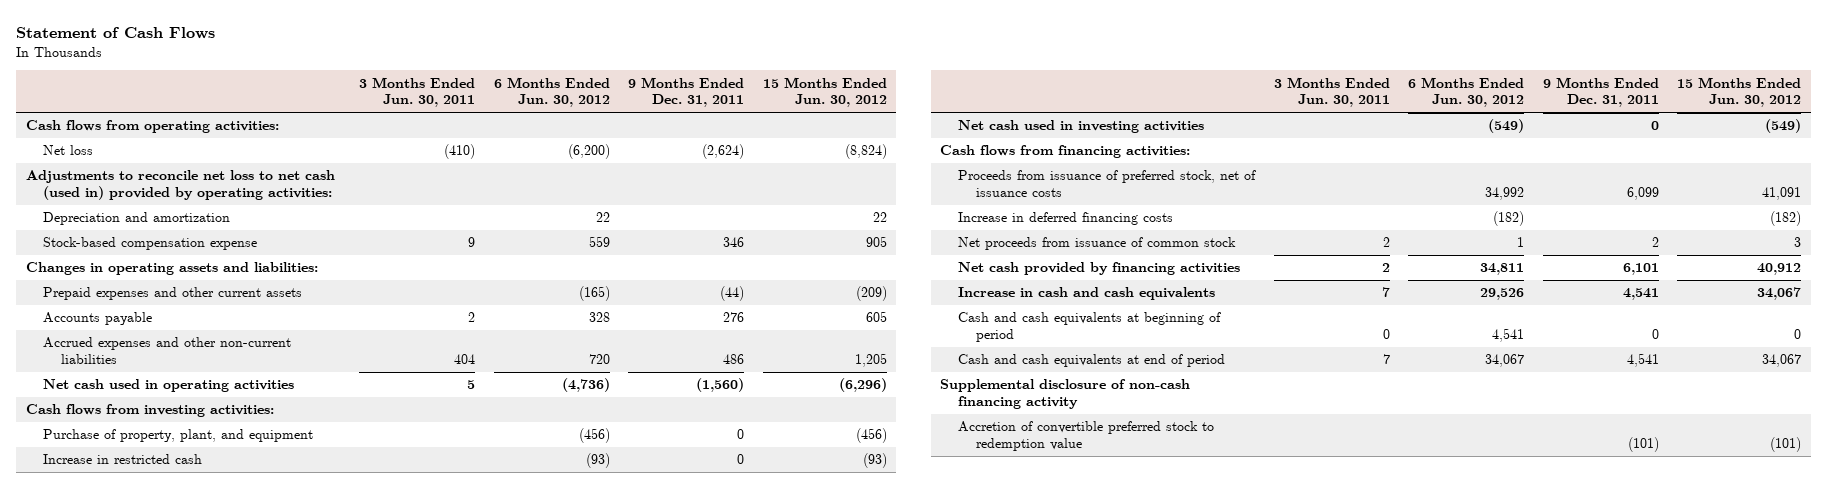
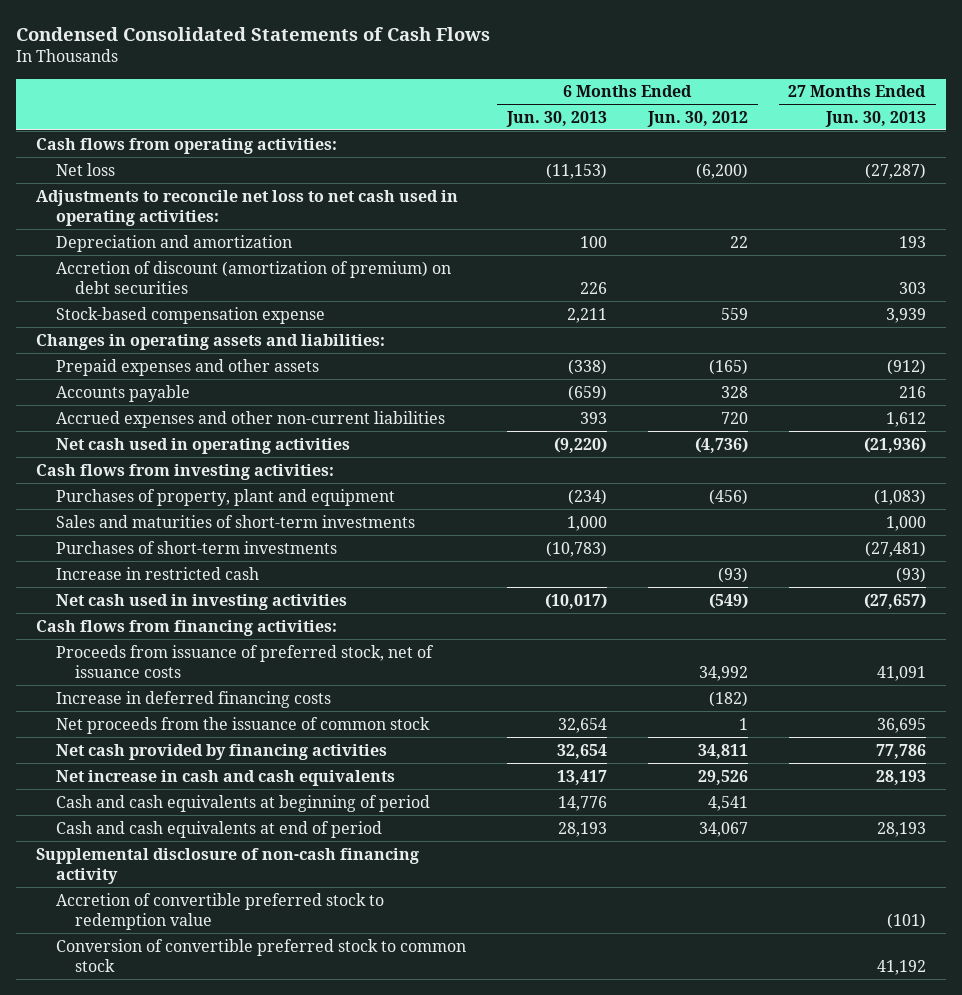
- Statement of Cash Flows
+ Condensed Consolidated Statements of Cash Flows
- | 3 Months Ended Jun. 30, 2011 | 6 Months Ended Jun. 30, 2012 | 9 Months Ended Dec. 31, 2011 | 15 Months Ended Jun. 30, 2012
+ | 6 Months Ended Jun. 30, 2013 | 6 Months Ended Jun. 30, 2012 | 27 Months Ended Jun. 30, 2013
- Adjustments to reconcile net loss to net cash (used in) provided by operating activities:
+ Adjustments to reconcile net loss to net cash used in operating activities:
+ Accretion of discount (amortization of premium) on debt securities | 226 | | 303
- Prepaid expenses and other current assets | | (165) | (44) | (209)
+ Prepaid expenses and other assets | (338) | (165) | (912)
- Purchase of property, plant, and equipment | | (456) | 0 | (456)
+ Purchases of property, plant and equipment | (234) | (456) | (1,083)
+ Sales and maturities of short-term investments | 1,000 | | 1,000
+ Purchases of short-term investments | (10,783) | | (27,481)
- Net proceeds from issuance of common stock | 2 | 1 | 2 | 3
+ Net proceeds from the issuance of common stock | 32,654 | 1 | 36,695
- Increase in cash and cash equivalents | 7 | 29,526 | 4,541 | 34,067
+ Net increase in cash and cash equivalents | 13,417 | 29,526 | 28,193
+ Conversion of convertible preferred stock to common stock | | | 41,192

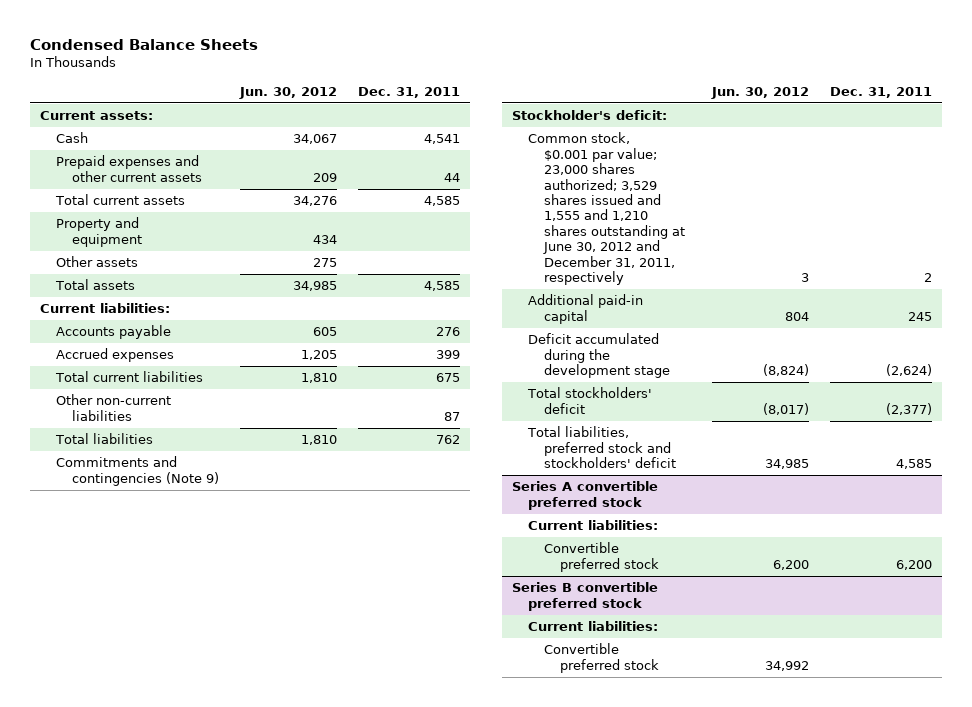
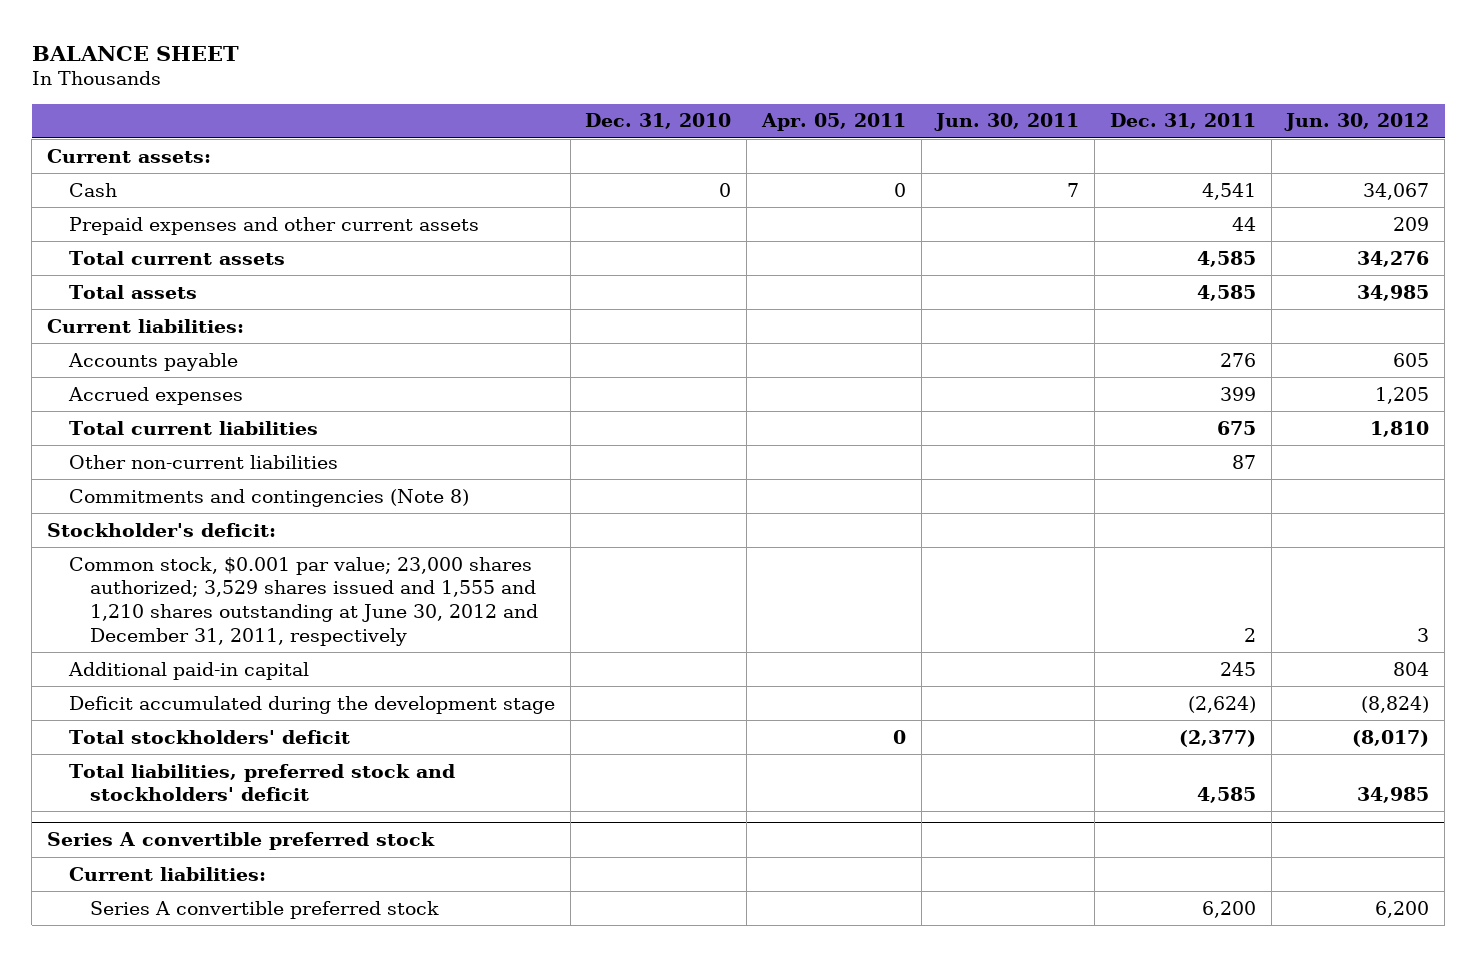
- Condensed Balance Sheets
+ BALANCE SHEET
- | Jun. 30, 2012 | Dec. 31, 2011
+ | Dec. 31, 2010 | Apr. 05, 2011 | Jun. 30, 2011 | Dec. 31, 2011 | Jun. 30, 2012
- Property and equipment | 434 |
- Other assets | 275 |
- Total liabilities | 1,810 | 762
- Commitments and contingencies (Note 9)
+ Commitments and contingencies (Note 8)
@ Series A convertible preferred stock
- Convertible preferred stock | 6,200 | 6,200
- Series B convertible preferred stock
- Current liabilities:
- Convertible preferred stock | 34,992 |
@ Series A convertible preferred stock
+ Series A convertible preferred stock | | | | 6,200 | 6,200

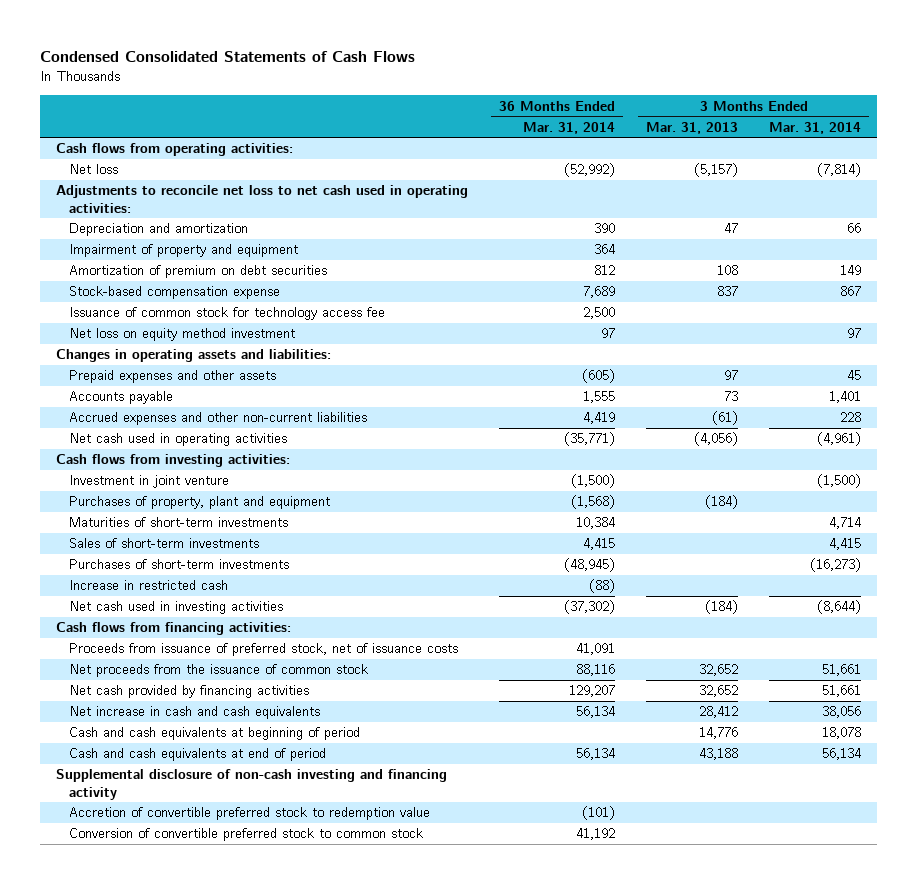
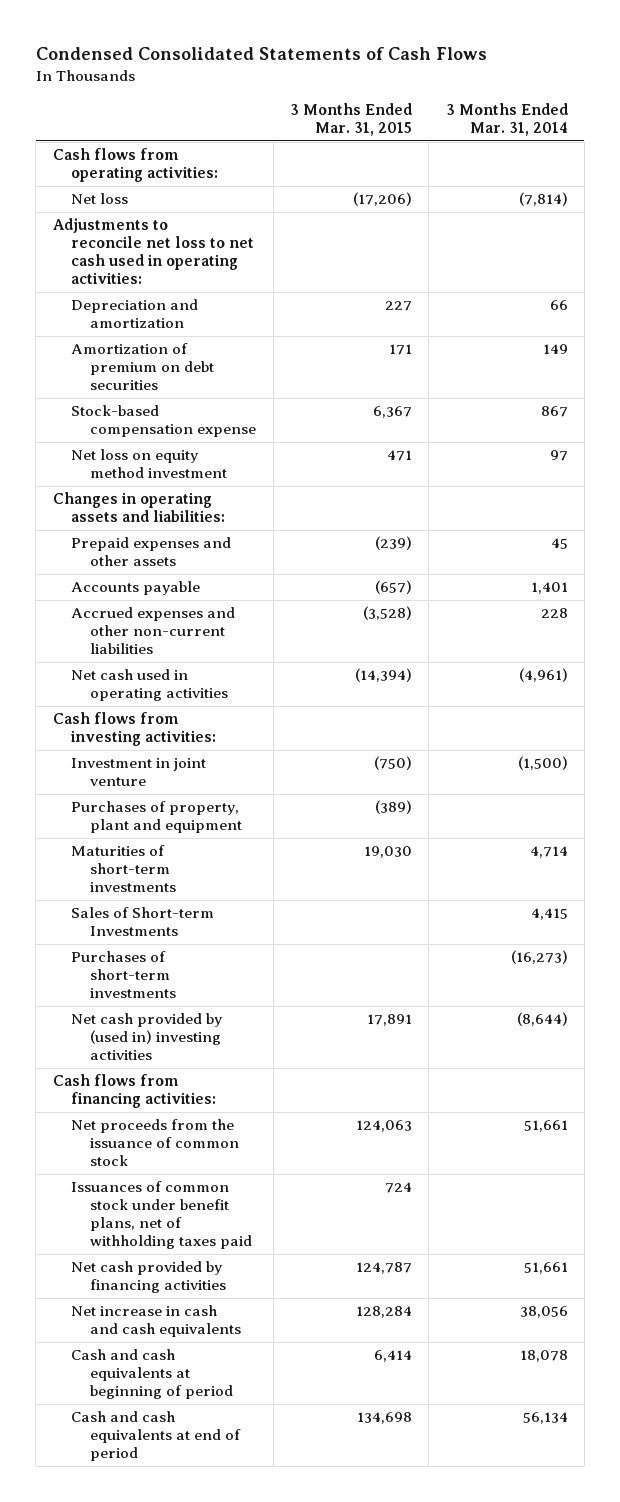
- | 36 Months Ended Mar. 31, 2014 | 3 Months Ended Mar. 31, 2013 | 3 Months Ended Mar. 31, 2014
+ | 3 Months Ended Mar. 31, 2015 | 3 Months Ended Mar. 31, 2014
- Impairment of property and equipment | 364 | |
- Issuance of common stock for technology access fee | 2,500 | |
- Sales of short-term investments | 4,415 | | 4,415
+ Sales of Short-term Investments | | 4,415
- Increase in restricted cash | (88) | |
- Net cash used in investing activities | (37,302) | (184) | (8,644)
+ Net cash provided by (used in) investing activities | 17,891 | (8,644)
- Proceeds from issuance of preferred stock, net of issuance costs | 41,091 | |
+ Issuances of common stock under benefit plans, net of withholding taxes paid | 724 |
- Supplemental disclosure of non-cash investing and financing activity
- Accretion of convertible preferred stock to redemption value | (101) | |
- Conversion of convertible preferred stock to common stock | 41,192 | |

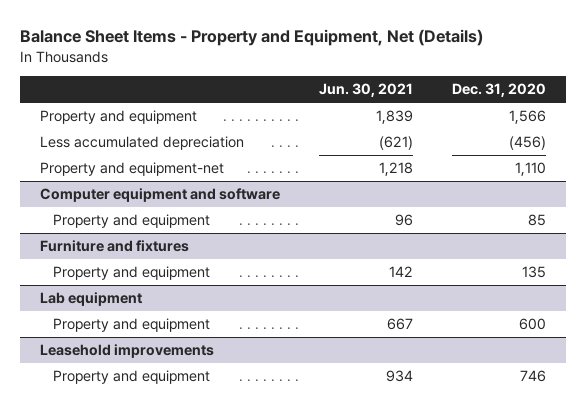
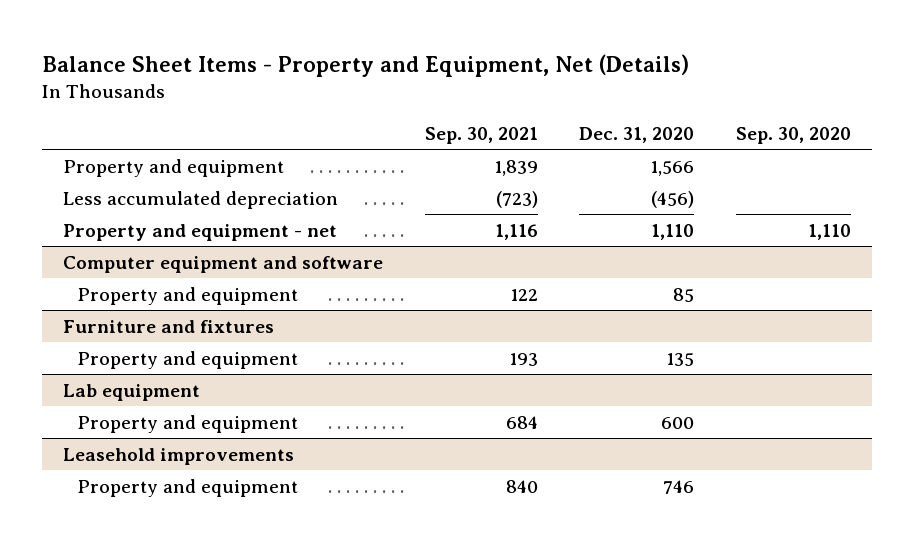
- | Jun. 30, 2021 | Dec. 31, 2020
+ | Sep. 30, 2021 | Dec. 31, 2020 | Sep. 30, 2020
- Property and equipment-net | 1,218 | 1,110
+ Property and equipment - net | 1,116 | 1,110 | 1,110

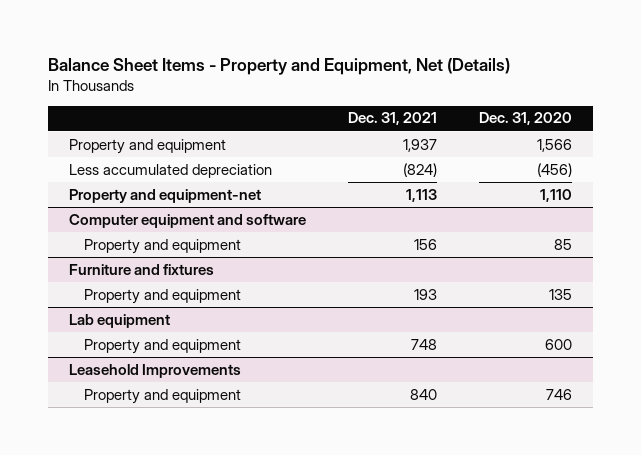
- | Sep. 30, 2021 | Dec. 31, 2020 | Sep. 30, 2020
+ | Dec. 31, 2021 | Dec. 31, 2020
- Property and equipment - net | 1,116 | 1,110 | 1,110
+ Property and equipment-net | 1,113 | 1,110
- Leasehold improvements
+ Leasehold Improvements

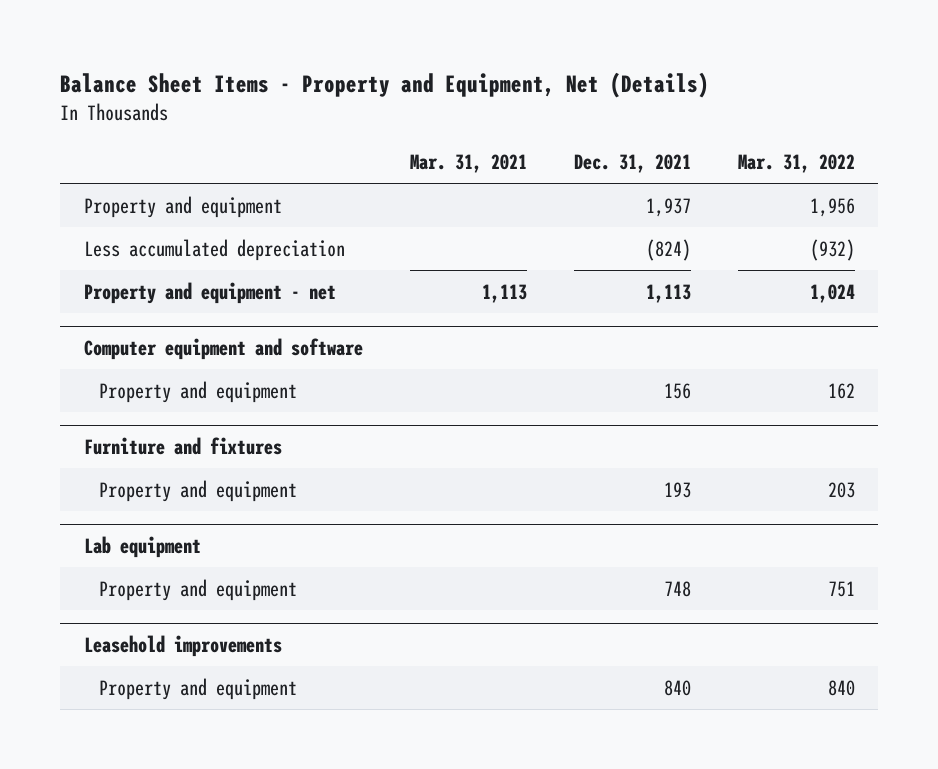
- | Dec. 31, 2021 | Dec. 31, 2020
+ | Mar. 31, 2021 | Dec. 31, 2021 | Mar. 31, 2022
- Property and equipment-net | 1,113 | 1,110
+ Property and equipment - net | 1,113 | 1,113 | 1,024
- Leasehold Improvements
+ Leasehold improvements

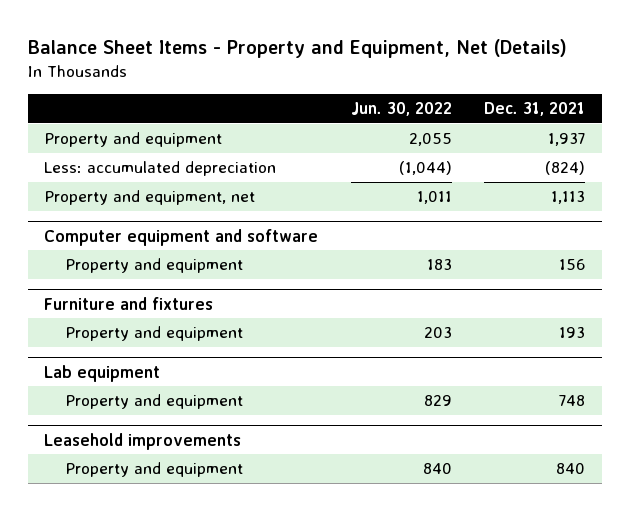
- | Mar. 31, 2021 | Dec. 31, 2021 | Mar. 31, 2022
+ | Jun. 30, 2022 | Dec. 31, 2021
- Less accumulated depreciation | | (824) | (932)
- Property and equipment - net | 1,113 | 1,113 | 1,024
+ Less: accumulated depreciation | (1,044) | (824)
+ Property and equipment, net | 1,011 | 1,113

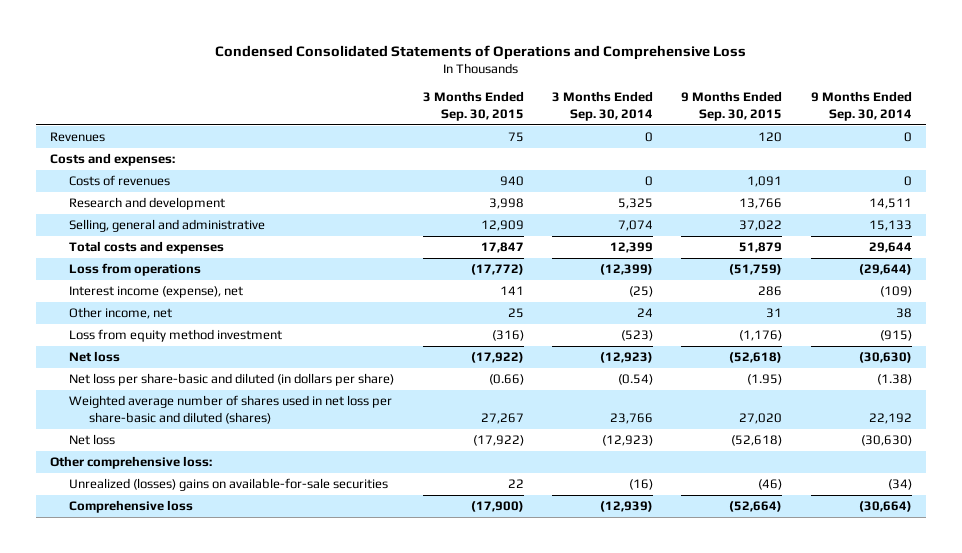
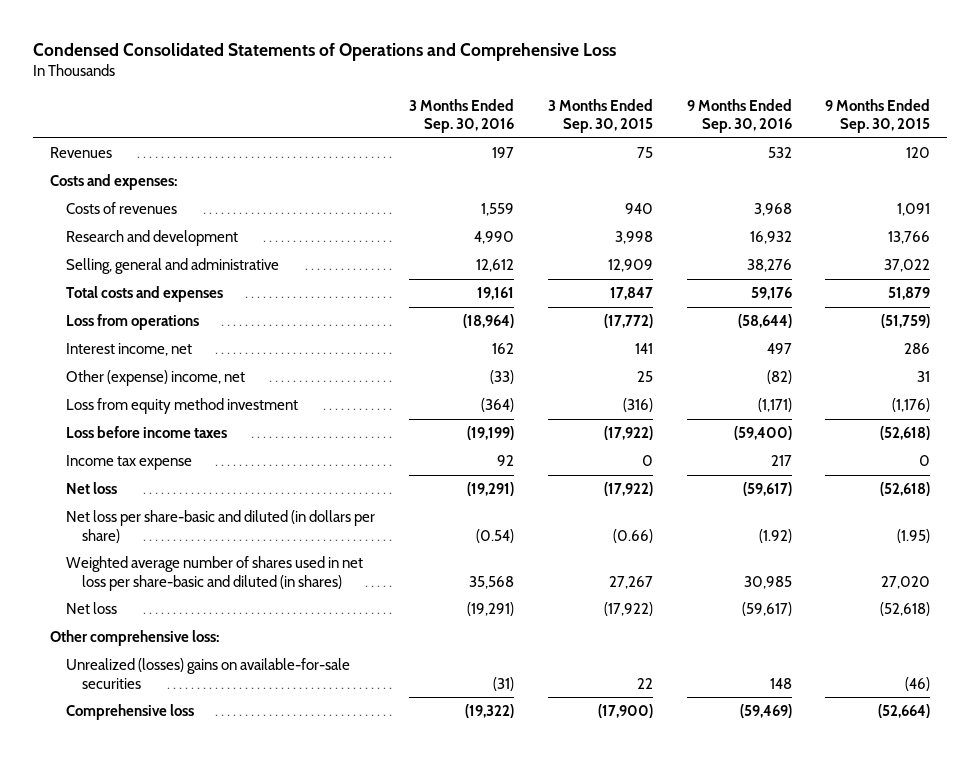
- | 3 Months Ended Sep. 30, 2015 | 3 Months Ended Sep. 30, 2014 | 9 Months Ended Sep. 30, 2015 | 9 Months Ended Sep. 30, 2014
+ | 3 Months Ended Sep. 30, 2016 | 3 Months Ended Sep. 30, 2015 | 9 Months Ended Sep. 30, 2016 | 9 Months Ended Sep. 30, 2015
- Interest income (expense), net | 141 | (25) | 286 | (109)
- Other income, net | 25 | 24 | 31 | 38
+ Interest income, net | 162 | 141 | 497 | 286
+ Other (expense) income, net | (33) | 25 | (82) | 31
+ Loss before income taxes | (19,199) | (17,922) | (59,400) | (52,618)
+ Income tax expense | 92 | 0 | 217 | 0
- Weighted average number of shares used in net loss per share-basic and diluted (shares) | 27,267 | 23,766 | 27,020 | 22,192
+ Weighted average number of shares used in net loss per share-basic and diluted (in shares) | 35,568 | 27,267 | 30,985 | 27,020

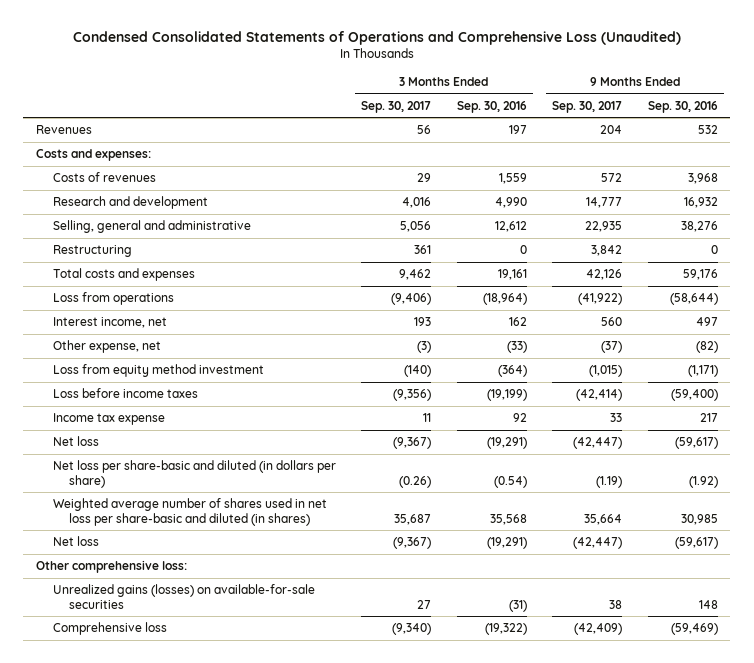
- Condensed Consolidated Statements of Operations and Comprehensive Loss
+ Condensed Consolidated Statements of Operations and Comprehensive Loss (Unaudited)
- | 3 Months Ended Sep. 30, 2016 | 3 Months Ended Sep. 30, 2015 | 9 Months Ended Sep. 30, 2016 | 9 Months Ended Sep. 30, 2015
+ | 3 Months Ended Sep. 30, 2017 | 3 Months Ended Sep. 30, 2016 | 9 Months Ended Sep. 30, 2017 | 9 Months Ended Sep. 30, 2016
+ Restructuring | 361 | 0 | 3,842 | 0
- Other (expense) income, net | (33) | 25 | (82) | 31
+ Other expense, net | (3) | (33) | (37) | (82)
- Unrealized (losses) gains on available-for-sale securities | (31) | 22 | 148 | (46)
+ Unrealized gains (losses) on available-for-sale securities | 27 | (31) | 38 | 148

